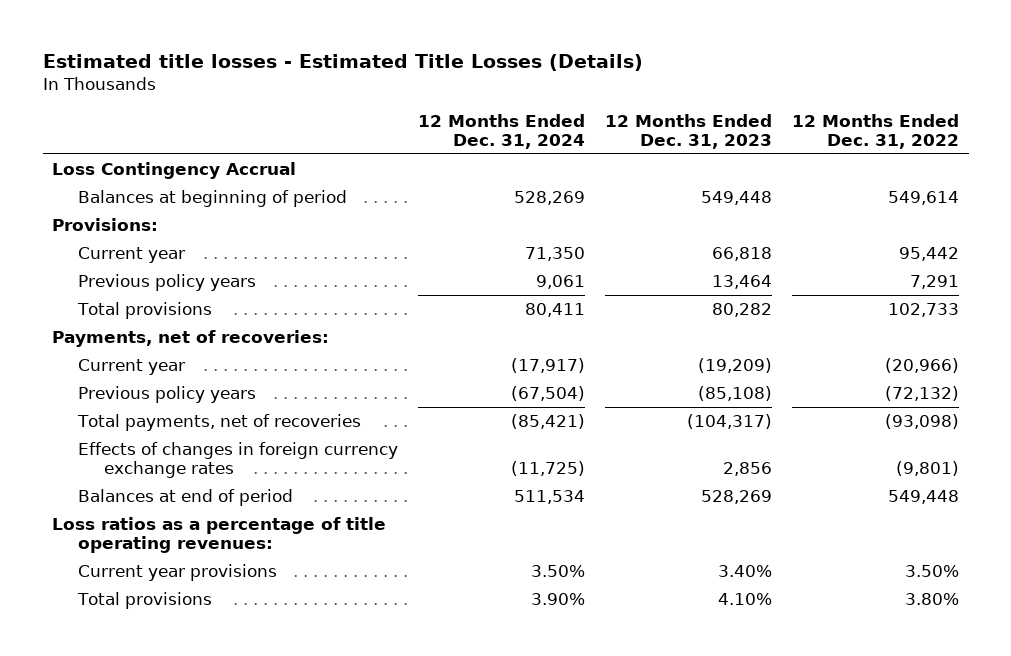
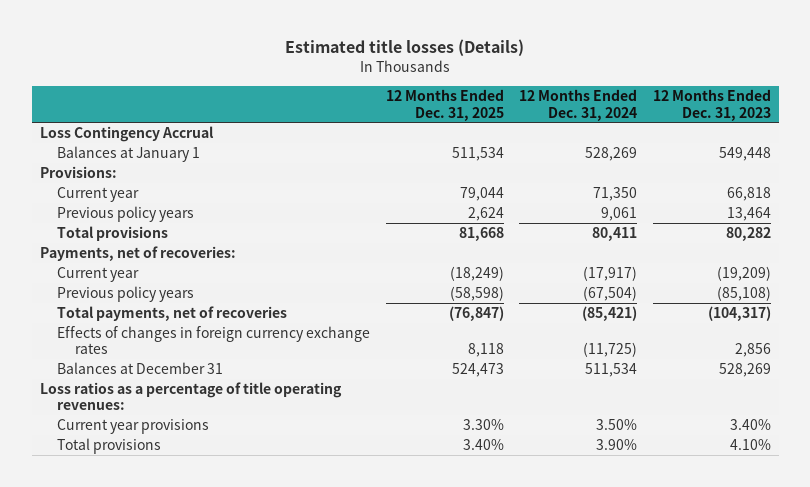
- Estimated title losses - Estimated Title Losses (Details)
+ Estimated title losses (Details)
- | 12 Months Ended Dec. 31, 2024 | 12 Months Ended Dec. 31, 2023 | 12 Months Ended Dec. 31, 2022
+ | 12 Months Ended Dec. 31, 2025 | 12 Months Ended Dec. 31, 2024 | 12 Months Ended Dec. 31, 2023
- Balances at beginning of period | 528,269 | 549,448 | 549,614
+ Balances at January 1 | 511,534 | 528,269 | 549,448
- Balances at end of period | 511,534 | 528,269 | 549,448
+ Balances at December 31 | 524,473 | 511,534 | 528,269

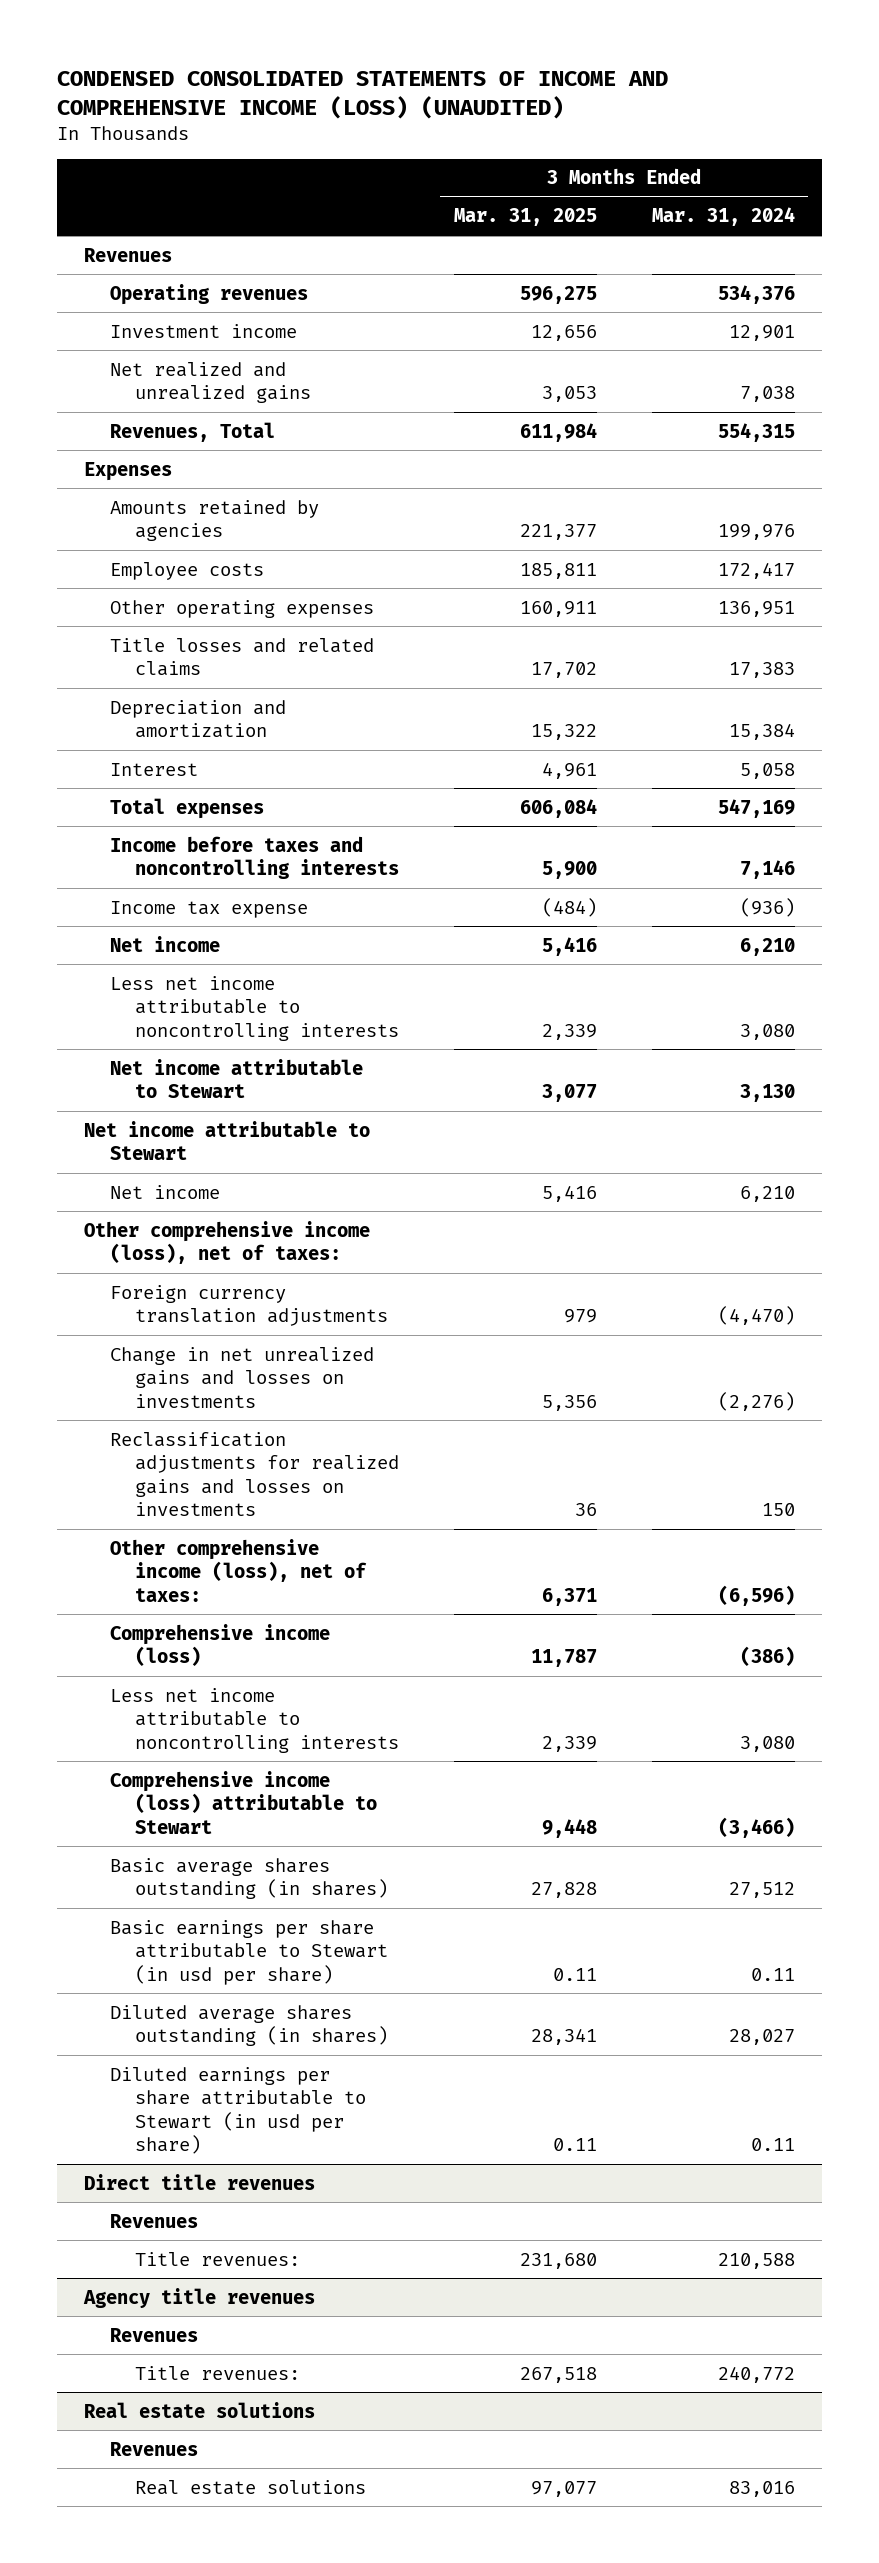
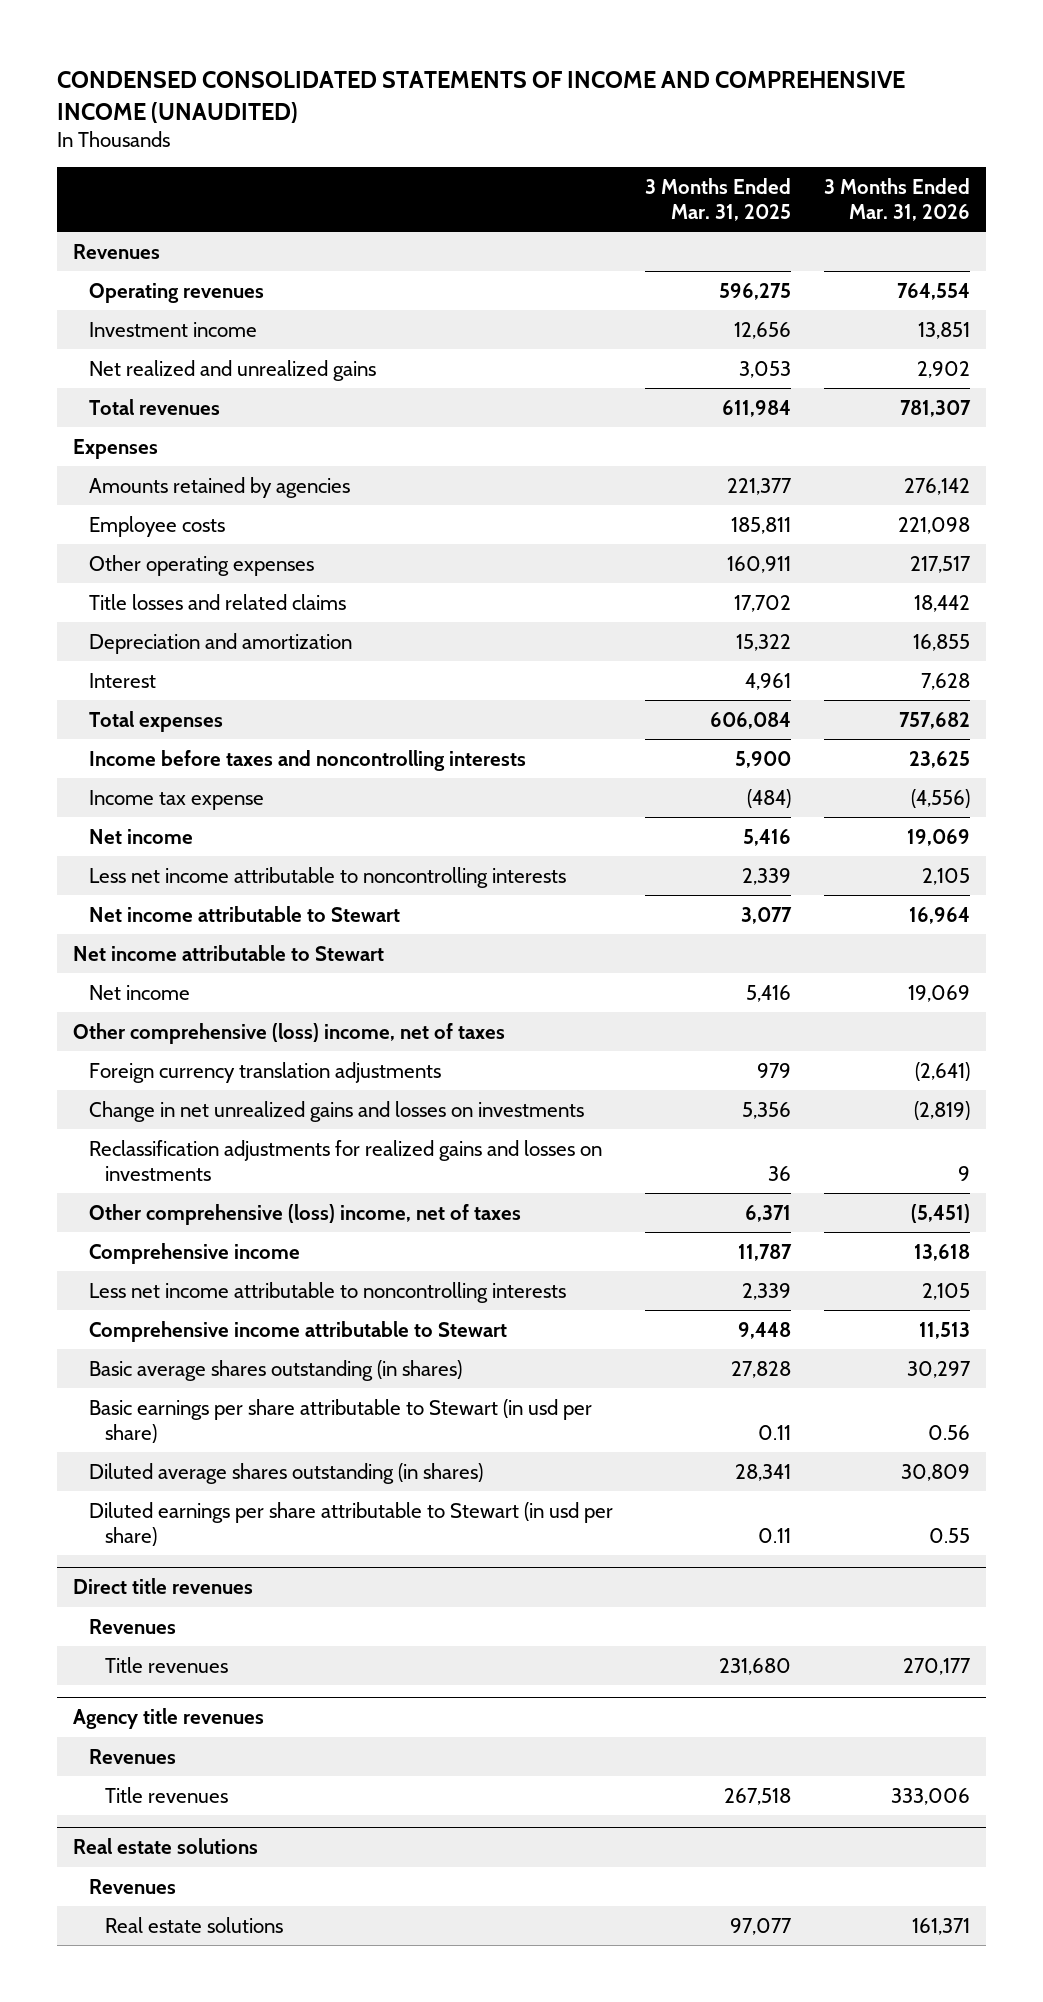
- CONDENSED CONSOLIDATED STATEMENTS OF INCOME AND COMPREHENSIVE INCOME (LOSS) (UNAUDITED)
+ CONDENSED CONSOLIDATED STATEMENTS OF INCOME AND COMPREHENSIVE INCOME (UNAUDITED)
- | 3 Months Ended Mar. 31, 2025 | 3 Months Ended Mar. 31, 2024
+ | 3 Months Ended Mar. 31, 2025 | 3 Months Ended Mar. 31, 2026
- Revenues, Total | 611,984 | 554,315
+ Total revenues | 611,984 | 781,307
- Other comprehensive income (loss), net of taxes:
+ Other comprehensive (loss) income, net of taxes
- Other comprehensive income (loss), net of taxes: | 6,371 | (6,596)
- Comprehensive income (loss) | 11,787 | (386)
+ Other comprehensive (loss) income, net of taxes | 6,371 | (5,451)
+ Comprehensive income | 11,787 | 13,618
- Comprehensive income (loss) attributable to Stewart | 9,448 | (3,466)
+ Comprehensive income attributable to Stewart | 9,448 | 11,513
@ Direct title revenues
- Title revenues: | 231,680 | 210,588
+ Title revenues | 231,680 | 270,177
@ Agency title revenues
- Title revenues: | 267,518 | 240,772
+ Title revenues | 267,518 | 333,006

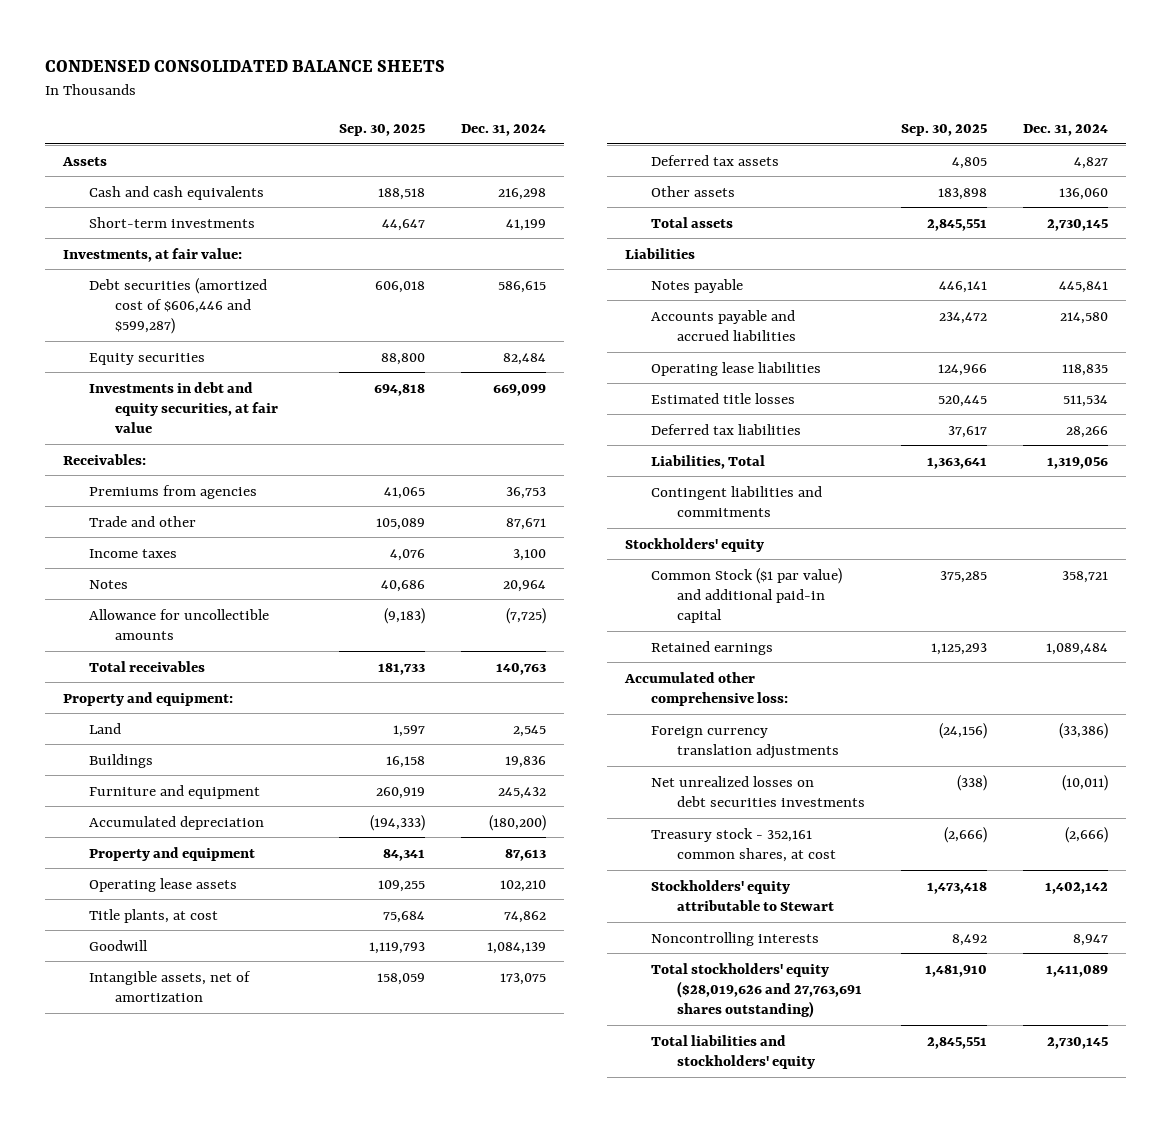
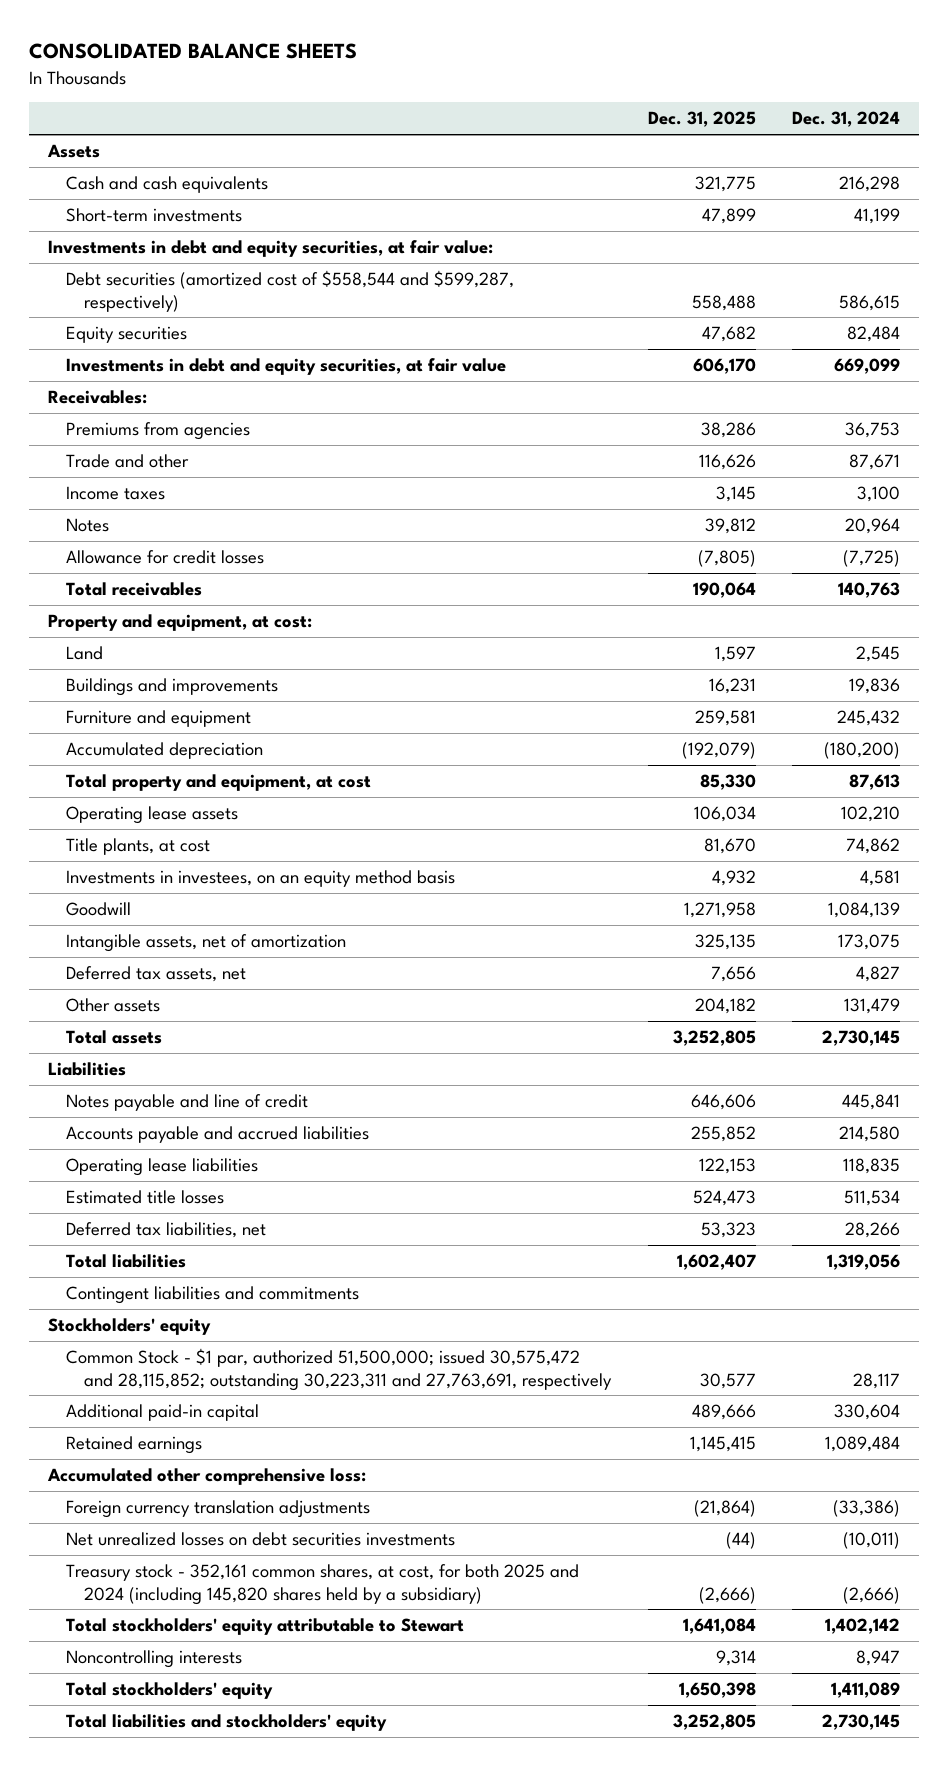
- CONDENSED CONSOLIDATED BALANCE SHEETS
+ CONSOLIDATED BALANCE SHEETS
- | Sep. 30, 2025 | Dec. 31, 2024
+ | Dec. 31, 2025 | Dec. 31, 2024
- Investments, at fair value:
- Debt securities (amortized cost of $606,446 and $599,287) | 606,018 | 586,615
+ Investments in debt and equity securities, at fair value:
+ Debt securities (amortized cost of $558,544 and $599,287, respectively) | 558,488 | 586,615
- Allowance for uncollectible amounts | (9,183) | (7,725)
+ Allowance for credit losses | (7,805) | (7,725)
- Property and equipment:
+ Property and equipment, at cost:
- Buildings | 16,158 | 19,836
+ Buildings and improvements | 16,231 | 19,836
- Property and equipment | 84,341 | 87,613
+ Total property and equipment, at cost | 85,330 | 87,613
+ Investments in investees, on an equity method basis | 4,932 | 4,581
- Deferred tax assets | 4,805 | 4,827
- Other assets | 183,898 | 136,060
+ Deferred tax assets, net | 7,656 | 4,827
+ Other assets | 204,182 | 131,479
- Notes payable | 446,141 | 445,841
+ Notes payable and line of credit | 646,606 | 445,841
- Deferred tax liabilities | 37,617 | 28,266
- Liabilities, Total | 1,363,641 | 1,319,056
+ Deferred tax liabilities, net | 53,323 | 28,266
+ Total liabilities | 1,602,407 | 1,319,056
- Common Stock ($1 par value) and additional paid-in capital | 375,285 | 358,721
+ Common Stock - $1 par, authorized 51,500,000; issued 30,575,472 and 28,115,852; outstanding 30,223,311 and 27,763,691, respectively | 30,577 | 28,117
+ Additional paid-in capital | 489,666 | 330,604
- Treasury stock - 352,161 common shares, at cost | (2,666) | (2,666)
- Stockholders' equity attributable to Stewart | 1,473,418 | 1,402,142
+ Treasury stock - 352,161 common shares, at cost, for both 2025 and 2024 (including 145,820 shares held by a subsidiary) | (2,666) | (2,666)
+ Total stockholders' equity attributable to Stewart | 1,641,084 | 1,402,142
- Total stockholders' equity ($28,019,626 and 27,763,691 shares outstanding) | 1,481,910 | 1,411,089
+ Total stockholders' equity | 1,650,398 | 1,411,089

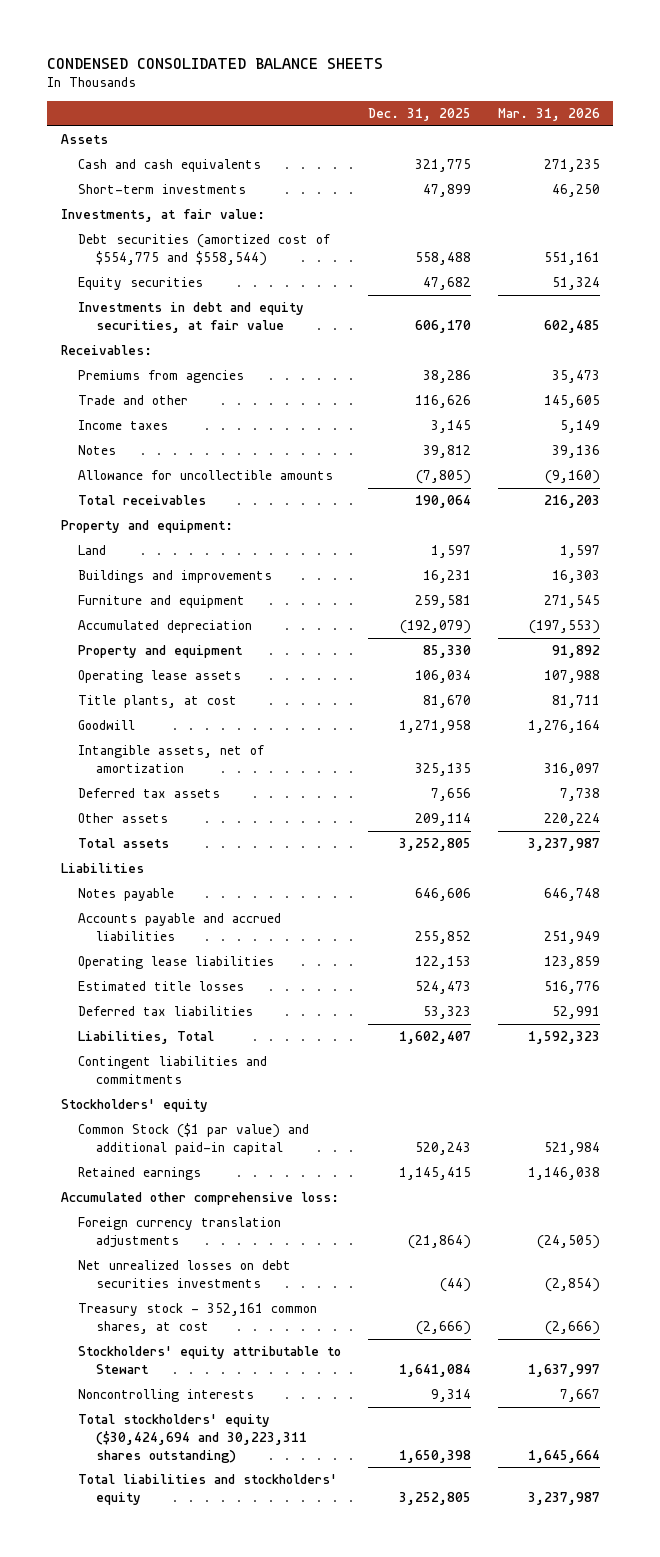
- CONSOLIDATED BALANCE SHEETS
+ CONDENSED CONSOLIDATED BALANCE SHEETS
- | Dec. 31, 2025 | Dec. 31, 2024
+ | Dec. 31, 2025 | Mar. 31, 2026
- Investments in debt and equity securities, at fair value:
- Debt securities (amortized cost of $558,544 and $599,287, respectively) | 558,488 | 586,615
+ Investments, at fair value:
+ Debt securities (amortized cost of $554,775 and $558,544) | 558,488 | 551,161
- Allowance for credit losses | (7,805) | (7,725)
+ Allowance for uncollectible amounts | (7,805) | (9,160)
- Property and equipment, at cost:
+ Property and equipment:
- Total property and equipment, at cost | 85,330 | 87,613
+ Property and equipment | 85,330 | 91,892
- Investments in investees, on an equity method basis | 4,932 | 4,581
- Deferred tax assets, net | 7,656 | 4,827
- Other assets | 204,182 | 131,479
+ Deferred tax assets | 7,656 | 7,738
+ Other assets | 209,114 | 220,224
- Notes payable and line of credit | 646,606 | 445,841
+ Notes payable | 646,606 | 646,748
- Deferred tax liabilities, net | 53,323 | 28,266
- Total liabilities | 1,602,407 | 1,319,056
+ Deferred tax liabilities | 53,323 | 52,991
+ Liabilities, Total | 1,602,407 | 1,592,323
- Common Stock - $1 par, authorized 51,500,000; issued 30,575,472 and 28,115,852; outstanding 30,223,311 and 27,763,691, respectively | 30,577 | 28,117
- Additional paid-in capital | 489,666 | 330,604
+ Common Stock ($1 par value) and additional paid-in capital | 520,243 | 521,984
- Treasury stock - 352,161 common shares, at cost, for both 2025 and 2024 (including 145,820 shares held by a subsidiary) | (2,666) | (2,666)
- Total stockholders' equity attributable to Stewart | 1,641,084 | 1,402,142
+ Treasury stock - 352,161 common shares, at cost | (2,666) | (2,666)
+ Stockholders' equity attributable to Stewart | 1,641,084 | 1,637,997
- Total stockholders' equity | 1,650,398 | 1,411,089
+ Total stockholders' equity ($30,424,694 and 30,223,311 shares outstanding) | 1,650,398 | 1,645,664

